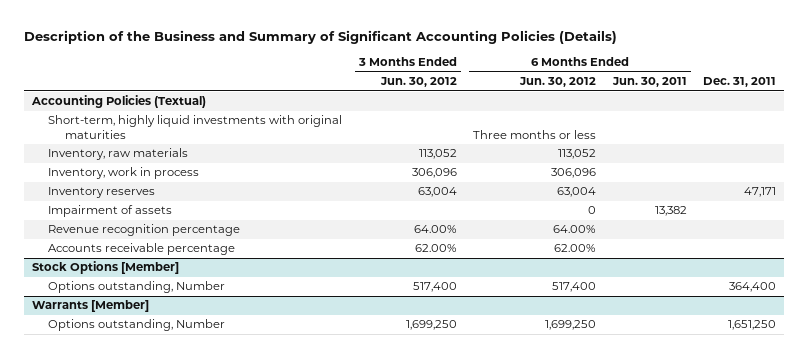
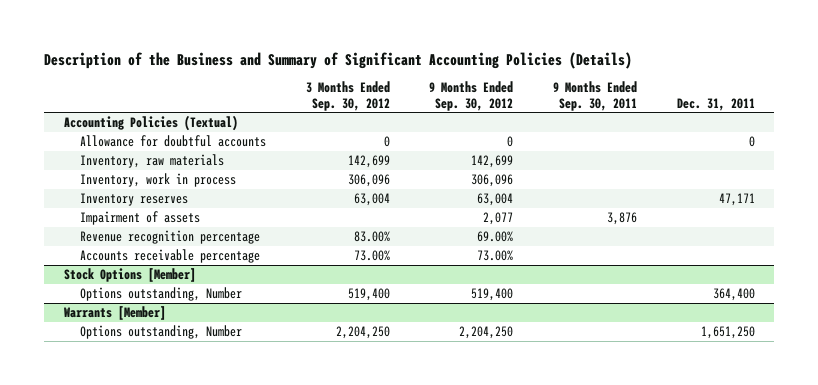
- | 3 Months Ended Jun. 30, 2012 | 6 Months Ended Jun. 30, 2012 | 6 Months Ended Jun. 30, 2011 | Dec. 31, 2011
+ | 3 Months Ended Sep. 30, 2012 | 9 Months Ended Sep. 30, 2012 | 9 Months Ended Sep. 30, 2011 | Dec. 31, 2011
- Short-term, highly liquid investments with original maturities | | Three months or less | |
+ Allowance for doubtful accounts | 0 | 0 | | 0

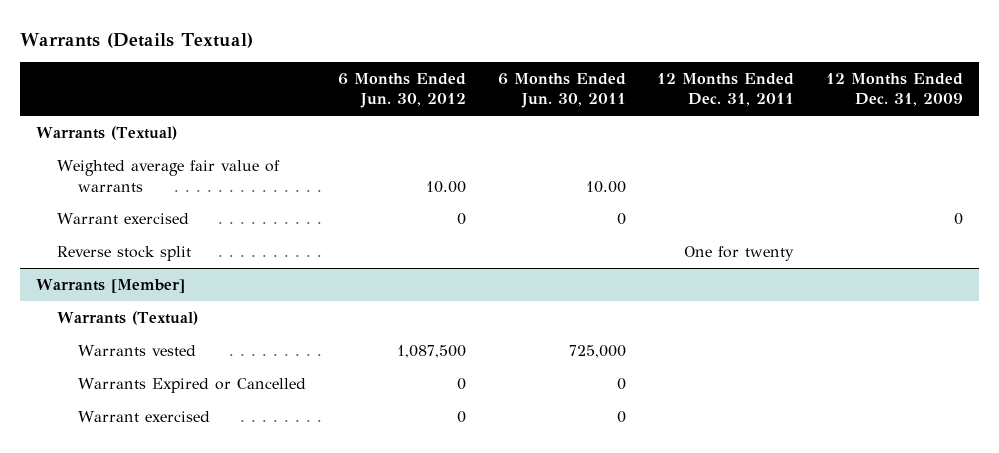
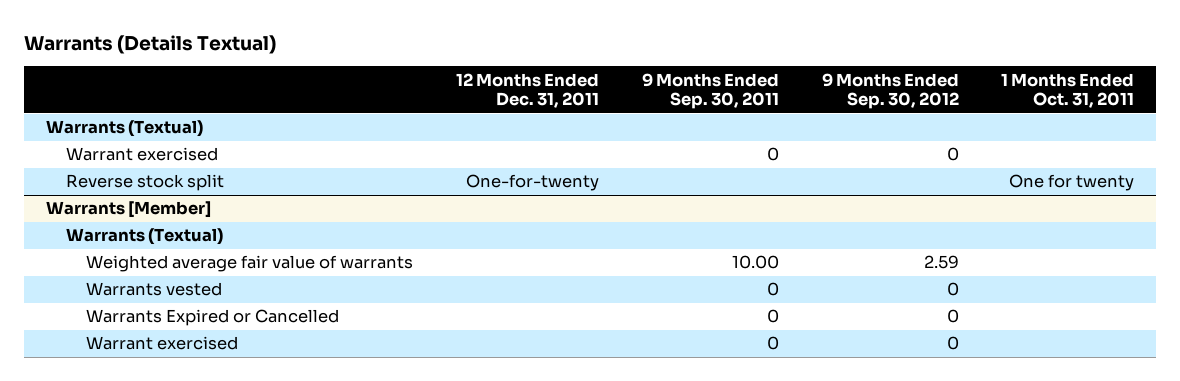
- | 6 Months Ended Jun. 30, 2012 | 6 Months Ended Jun. 30, 2011 | 12 Months Ended Dec. 31, 2011 | 12 Months Ended Dec. 31, 2009
+ | 12 Months Ended Dec. 31, 2011 | 9 Months Ended Sep. 30, 2011 | 9 Months Ended Sep. 30, 2012 | 1 Months Ended Oct. 31, 2011
- Weighted average fair value of warrants | 10.00 | 10.00 | |
- Reverse stock split | | | One for twenty |
+ Reverse stock split | One-for-twenty | | | One for twenty
@ Warrants [Member]
+ Weighted average fair value of warrants | | 10.00 | 2.59 |

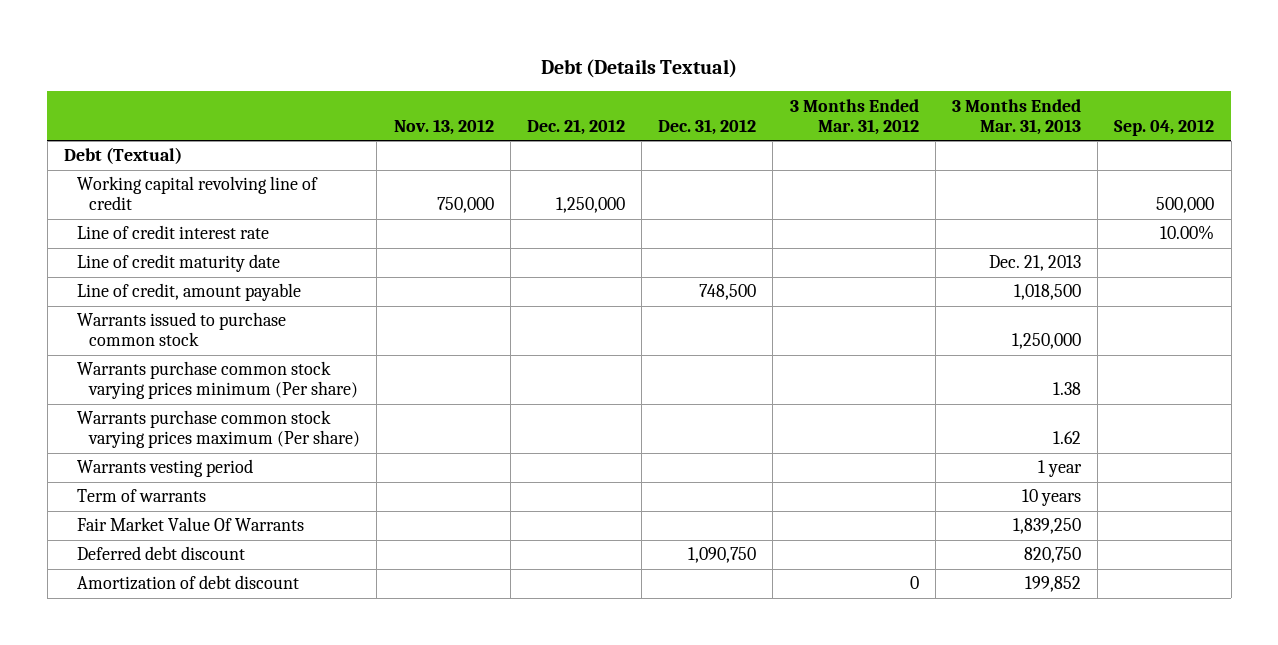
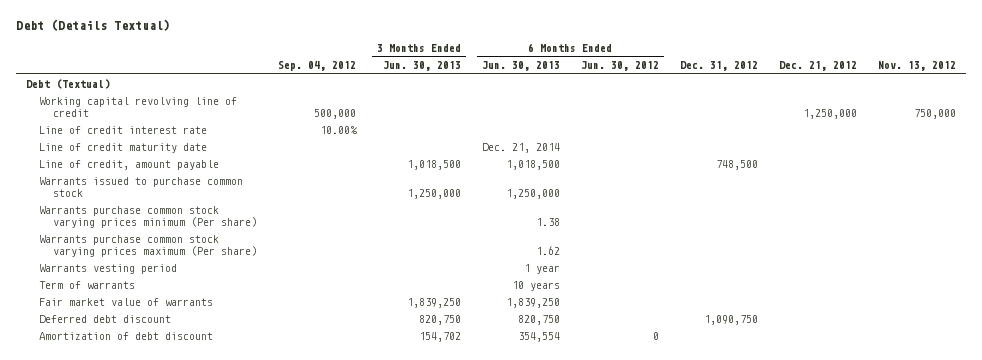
- | Nov. 13, 2012 | Dec. 21, 2012 | Dec. 31, 2012 | 3 Months Ended Mar. 31, 2012 | 3 Months Ended Mar. 31, 2013 | Sep. 04, 2012
+ | Sep. 04, 2012 | 3 Months Ended Jun. 30, 2013 | 6 Months Ended Jun. 30, 2013 | 6 Months Ended Jun. 30, 2012 | Dec. 31, 2012 | Dec. 21, 2012 | Nov. 13, 2012
- Fair Market Value Of Warrants | | | | | 1,839,250 |
+ Fair market value of warrants | | 1,839,250 | 1,839,250 | | | |

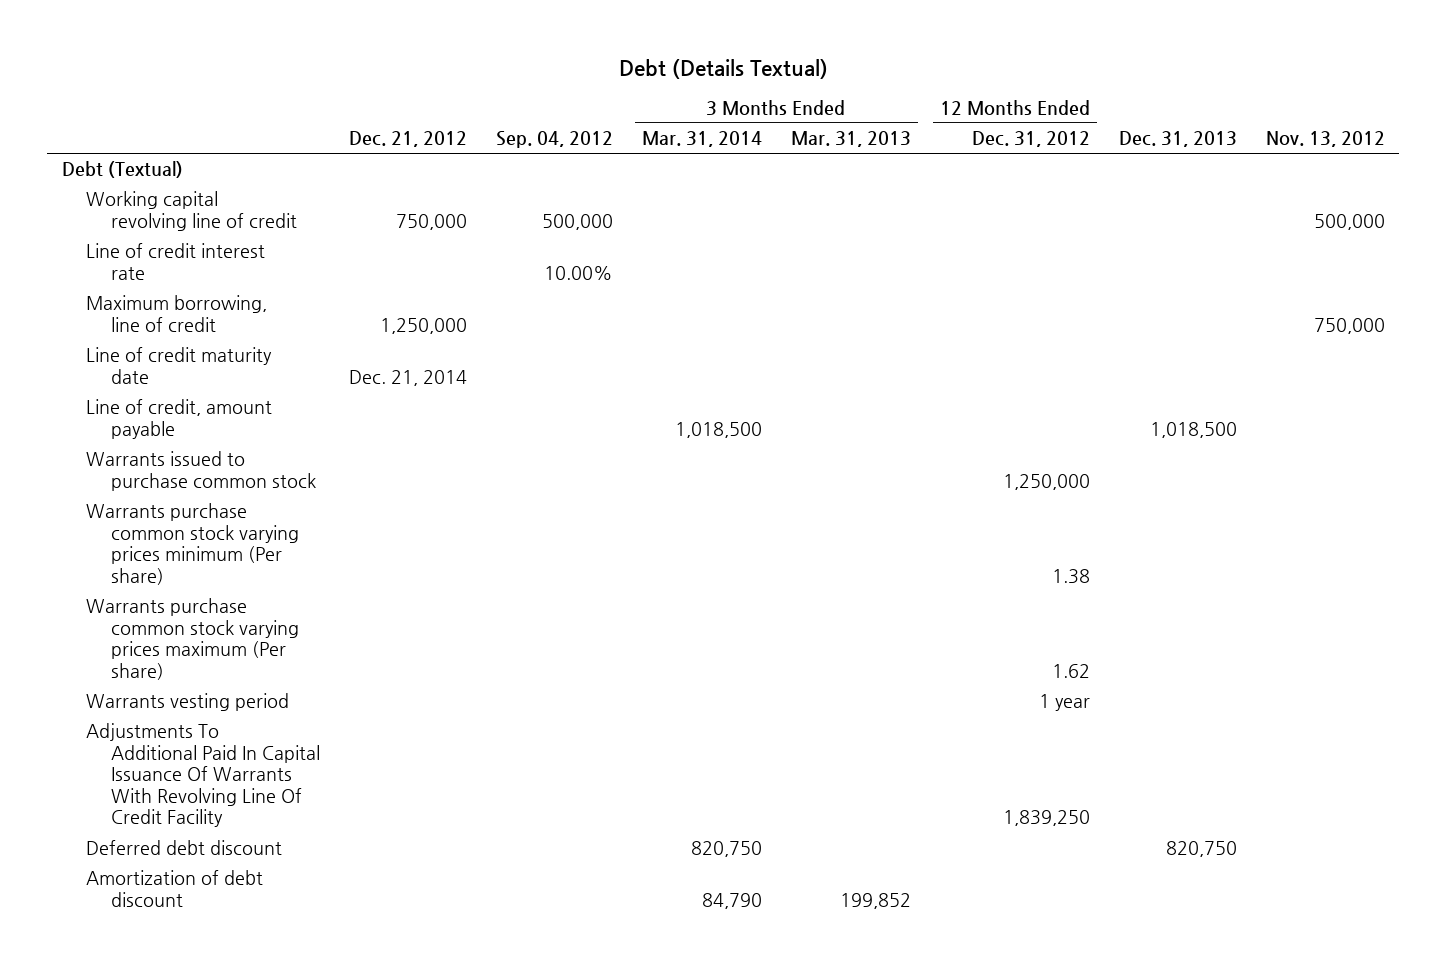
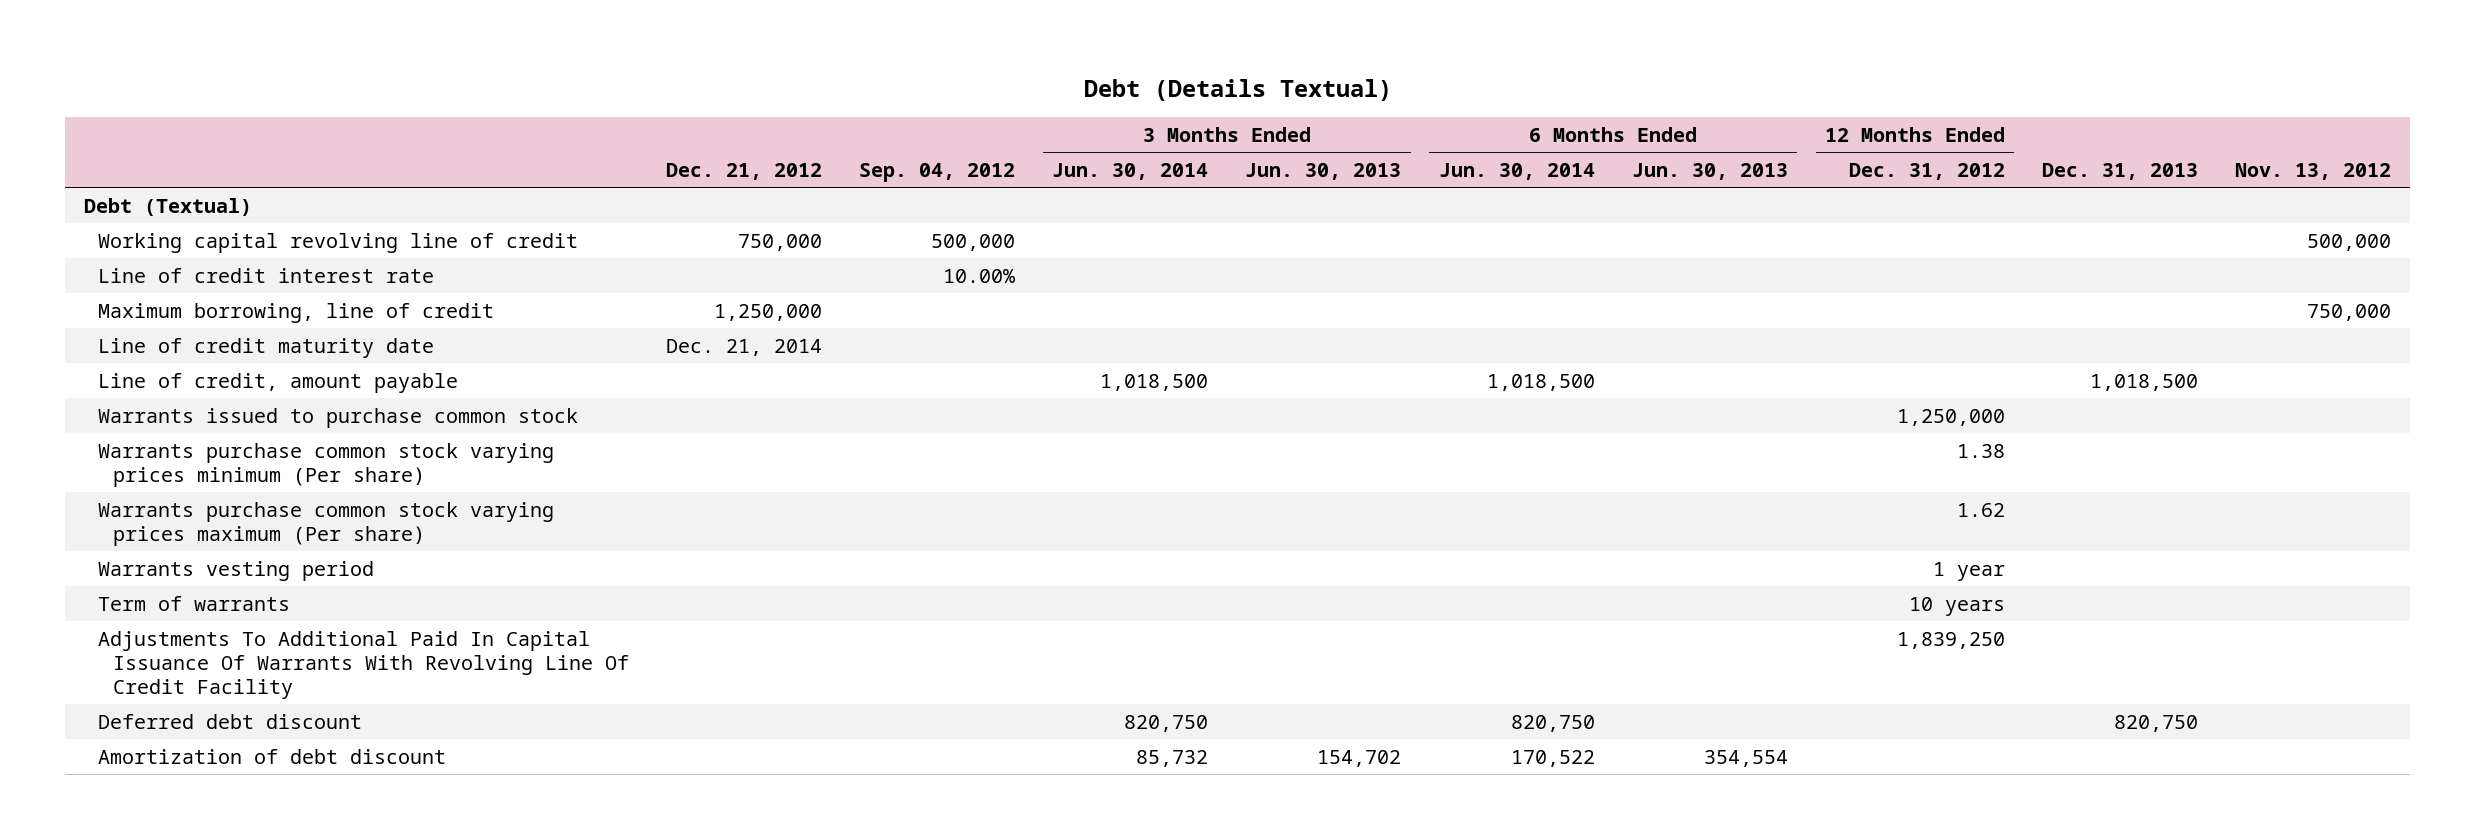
- | Dec. 21, 2012 | Sep. 04, 2012 | 3 Months Ended Mar. 31, 2014 | 3 Months Ended Mar. 31, 2013 | 12 Months Ended Dec. 31, 2012 | Dec. 31, 2013 | Nov. 13, 2012
+ | Dec. 21, 2012 | Sep. 04, 2012 | 3 Months Ended Jun. 30, 2014 | 3 Months Ended Jun. 30, 2013 | 6 Months Ended Jun. 30, 2014 | 6 Months Ended Jun. 30, 2013 | 12 Months Ended Dec. 31, 2012 | Dec. 31, 2013 | Nov. 13, 2012
+ Term of warrants | | | | | | | 10 years | |

